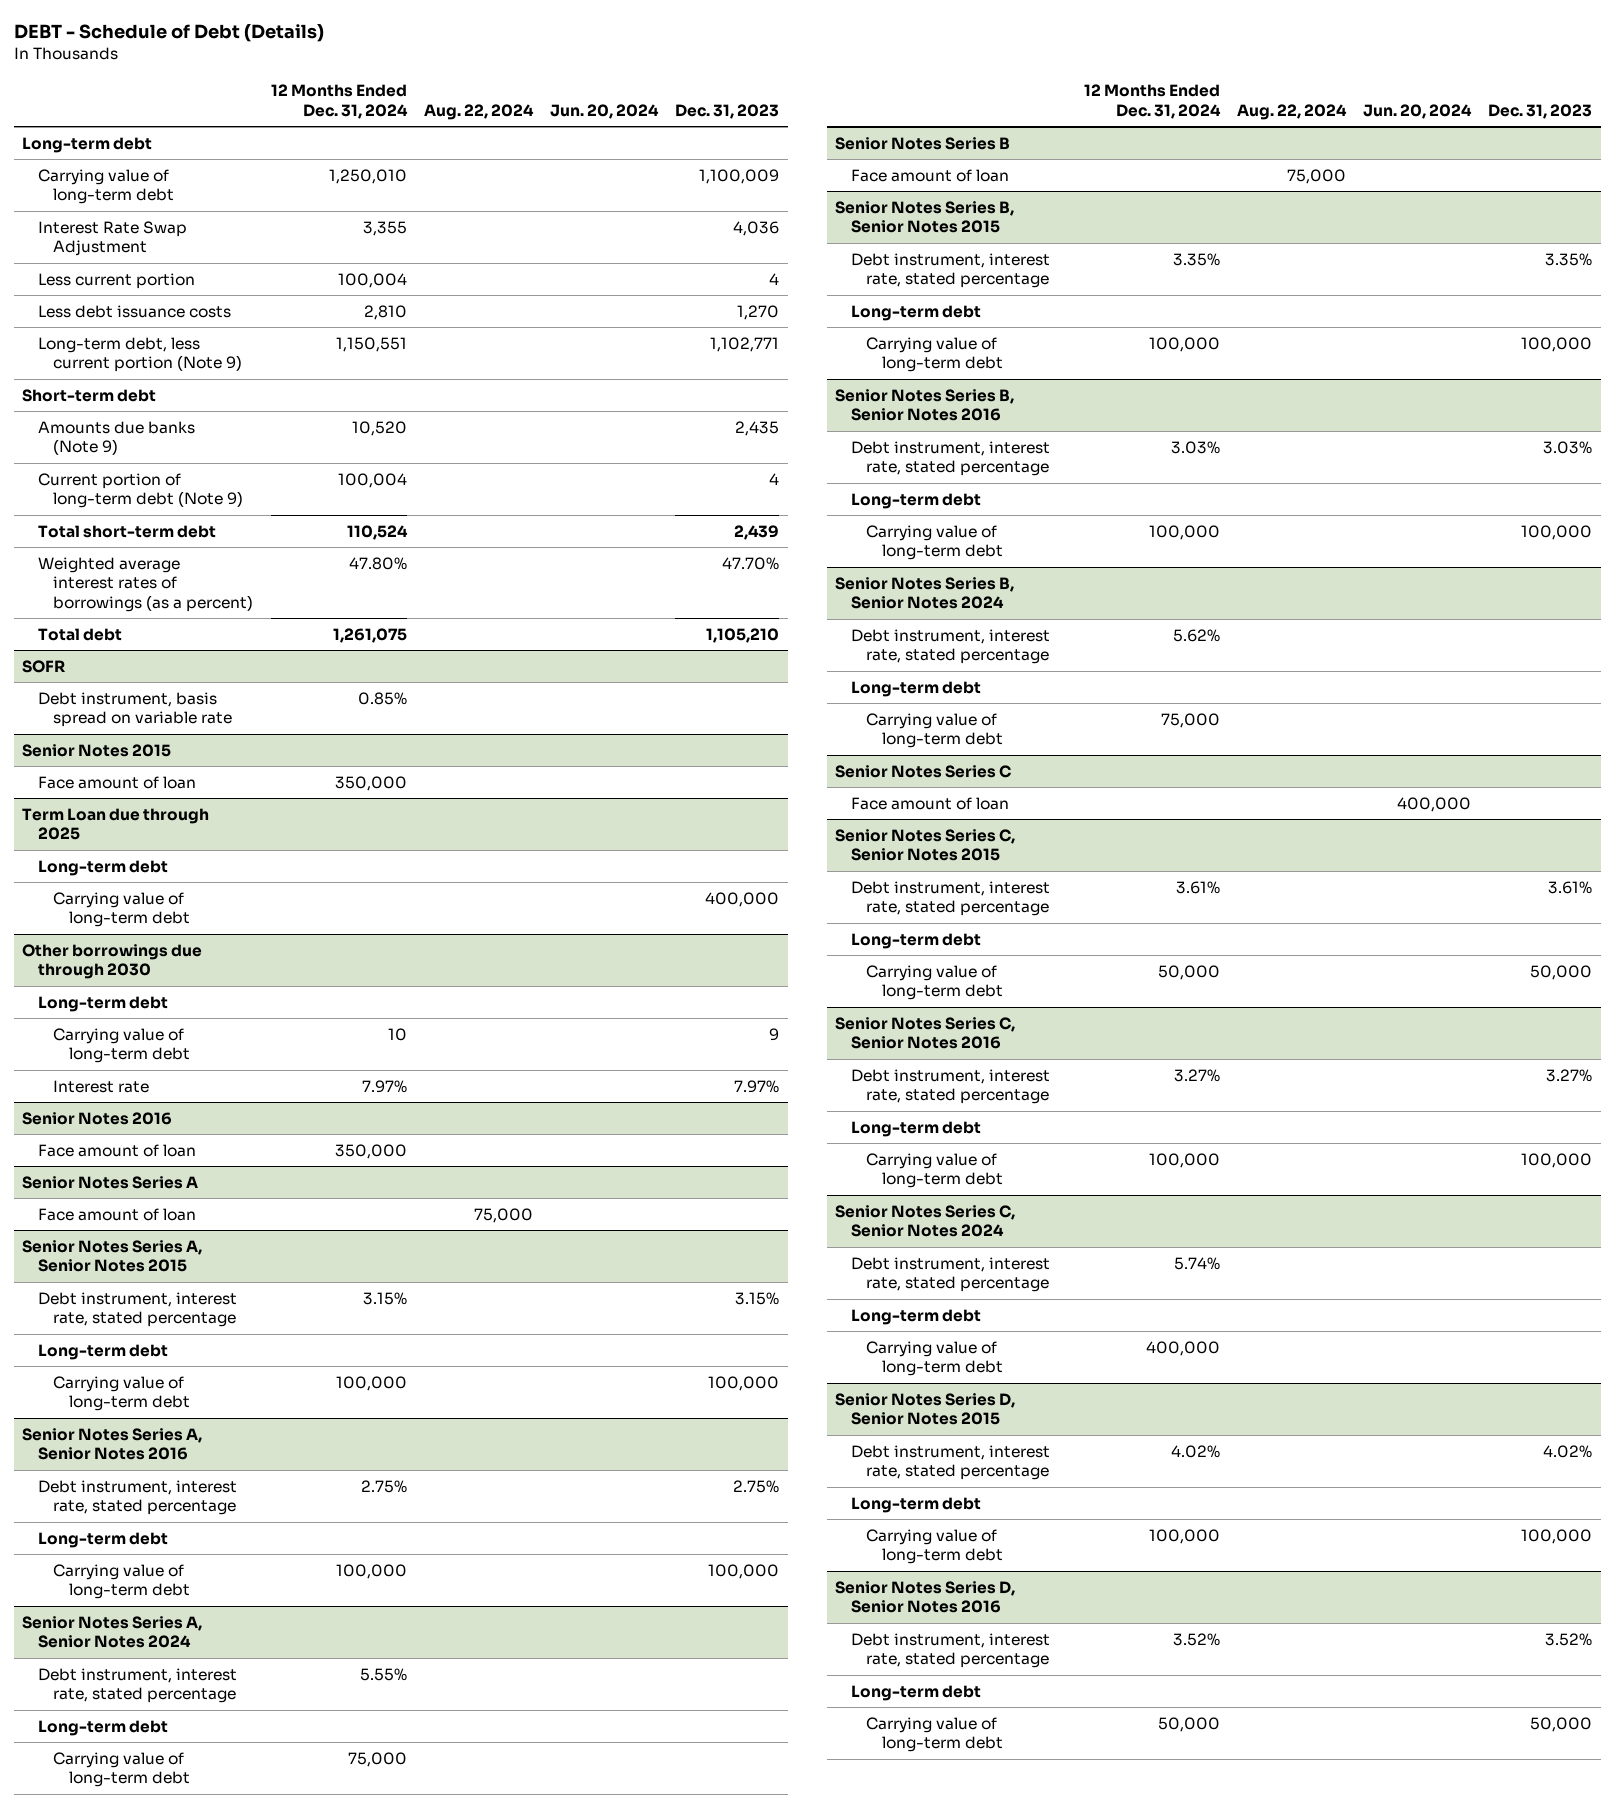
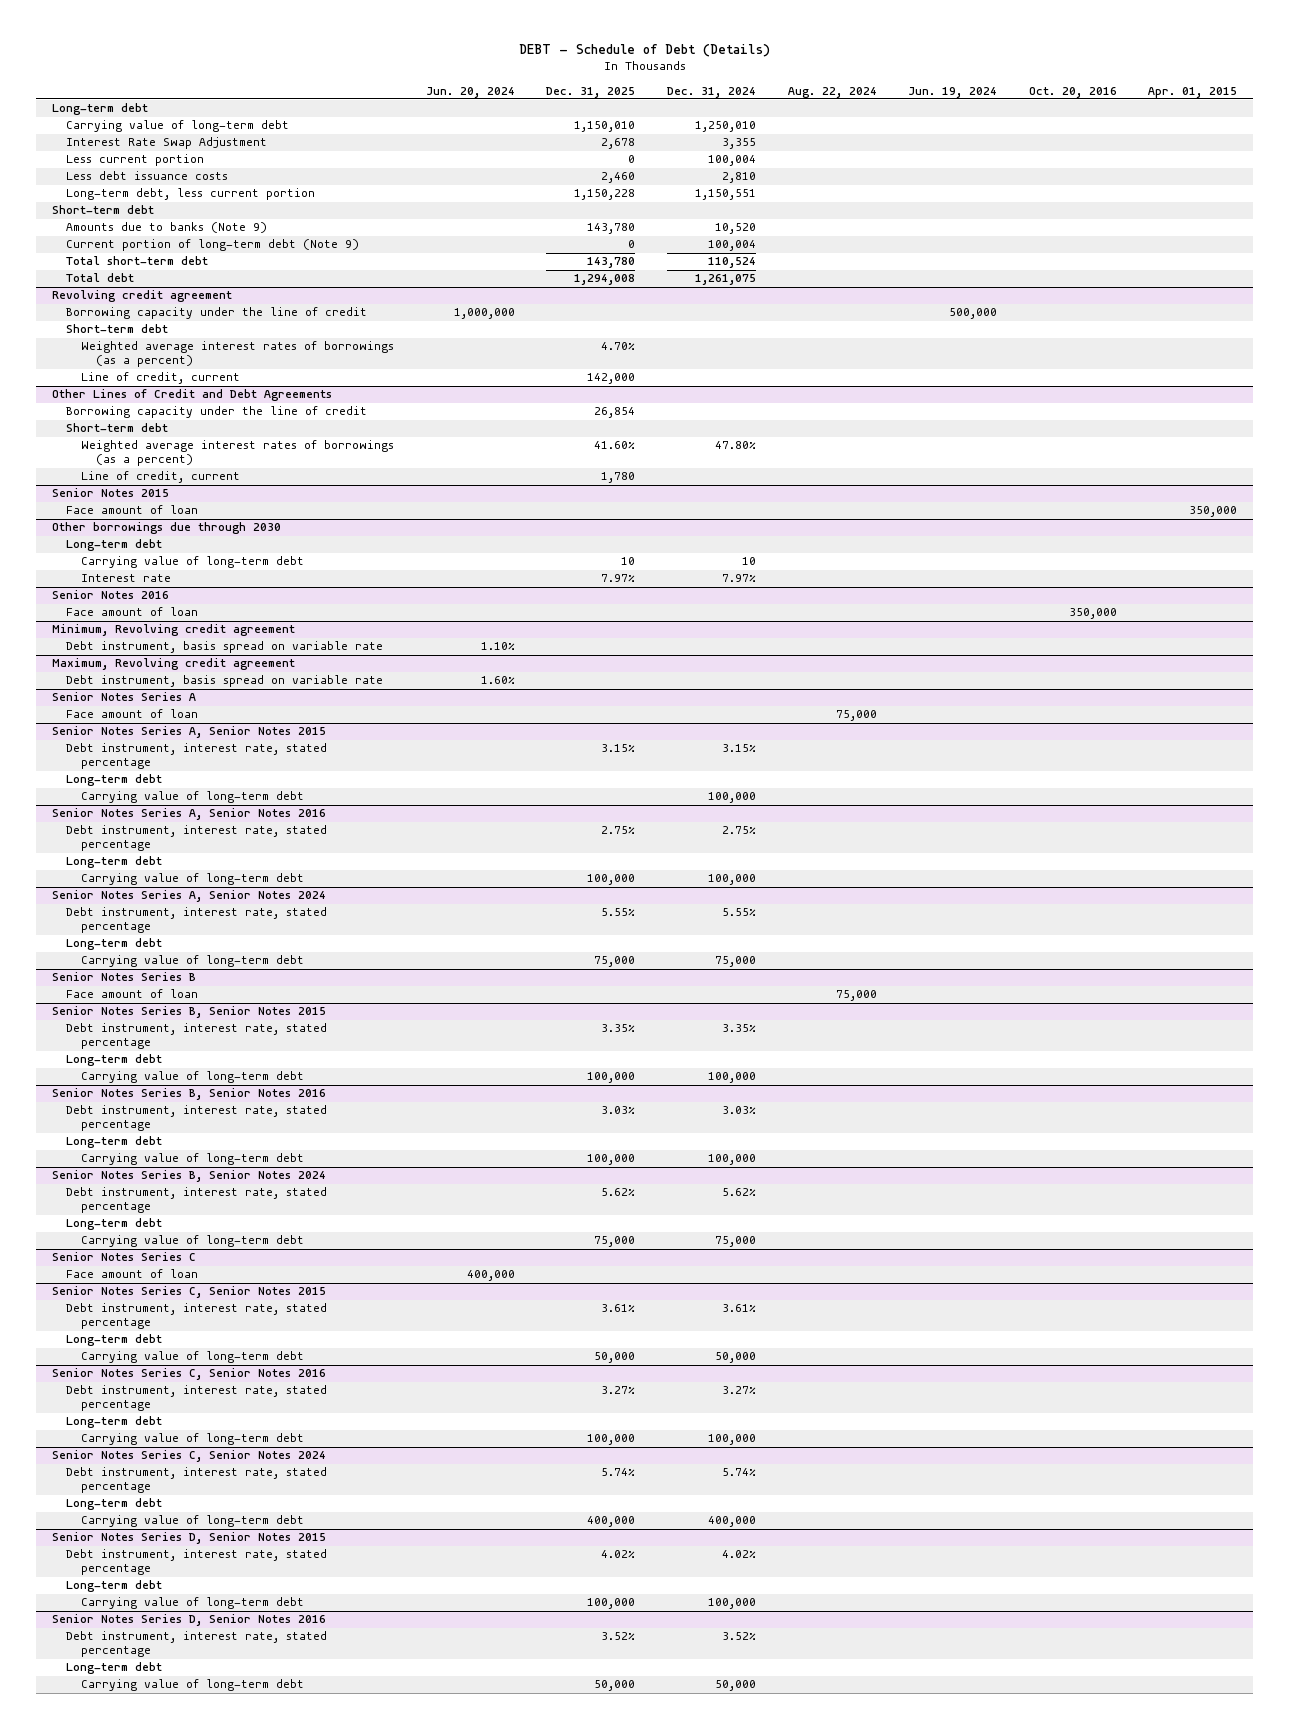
- | 12 Months Ended Dec. 31, 2024 | Aug. 22, 2024 | Jun. 20, 2024 | Dec. 31, 2023
+ | Jun. 20, 2024 | Dec. 31, 2025 | Dec. 31, 2024 | Aug. 22, 2024 | Jun. 19, 2024 | Oct. 20, 2016 | Apr. 01, 2015
- Long-term debt, less current portion (Note 9) | 1,150,551 | | | 1,102,771
+ Long-term debt, less current portion | | 1,150,228 | 1,150,551 | | | |
- Amounts due banks (Note 9) | 10,520 | | | 2,435
+ Amounts due to banks (Note 9) | | 143,780 | 10,520 | | | |
- Weighted average interest rates of borrowings (as a percent) | 47.80% | | | 47.70%
- SOFR
- Debt instrument, basis spread on variable rate | 0.85% | | |
+ Revolving credit agreement
+ Borrowing capacity under the line of credit | 1,000,000 | | | | 500,000 | |
+ Short-term debt
+ Weighted average interest rates of borrowings (as a percent) | | 4.70% | | | | |
+ Line of credit, current | | 142,000 | | | | |
+ Other Lines of Credit and Debt Agreements
+ Borrowing capacity under the line of credit | | 26,854 | | | | |
+ Short-term debt
+ Weighted average interest rates of borrowings (as a percent) | | 41.60% | 47.80% | | | |
+ Line of credit, current | | 1,780 | | | | |
- Term Loan due through 2025
- Long-term debt
- Carrying value of long-term debt | | | | 400,000
+ Minimum, Revolving credit agreement
+ Debt instrument, basis spread on variable rate | 1.10% | | | | | |
+ Maximum, Revolving credit agreement
+ Debt instrument, basis spread on variable rate | 1.60% | | | | | |

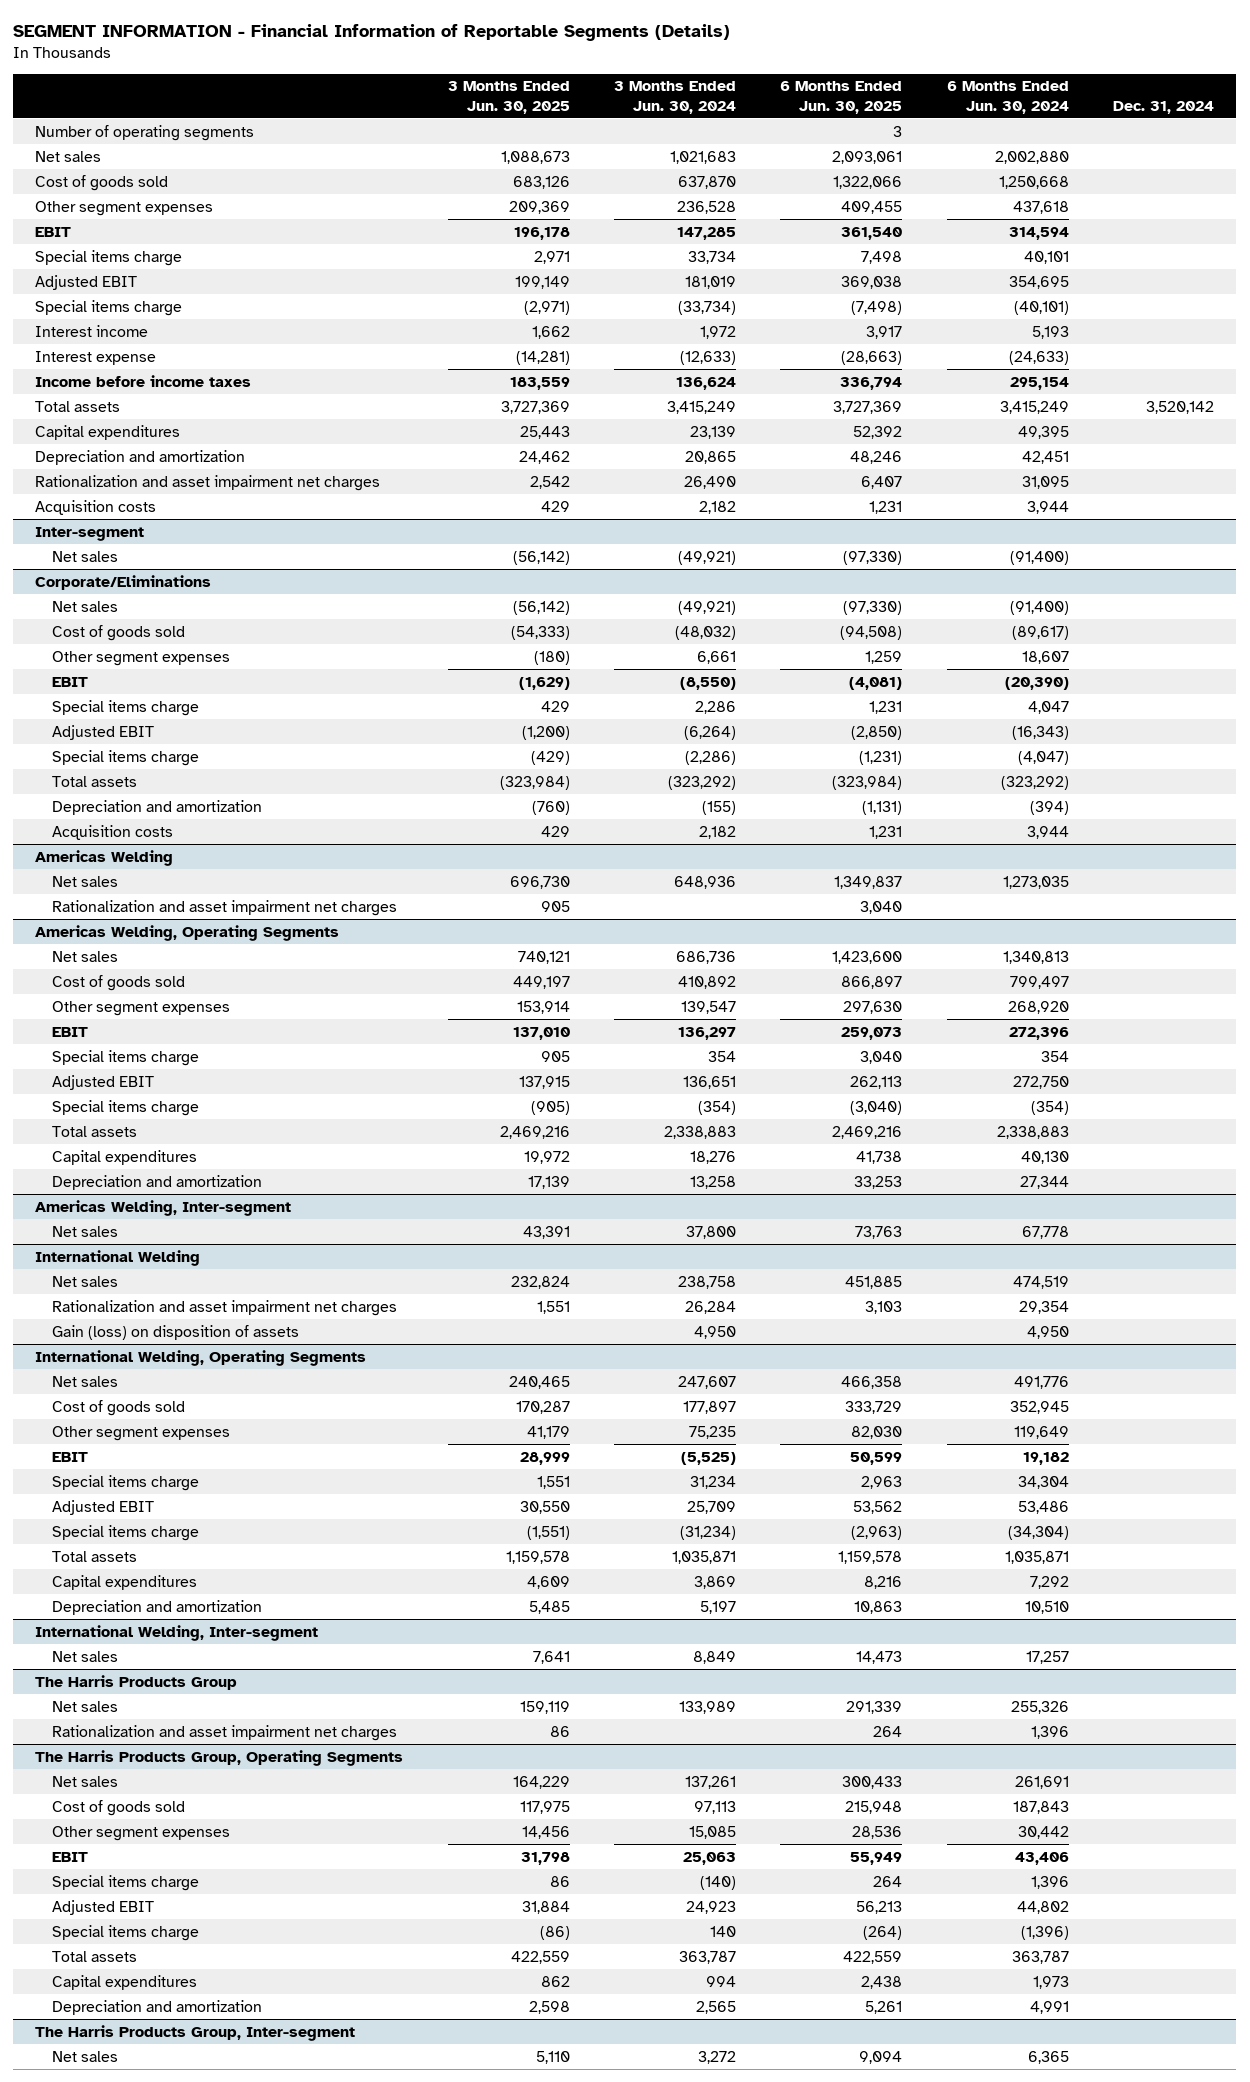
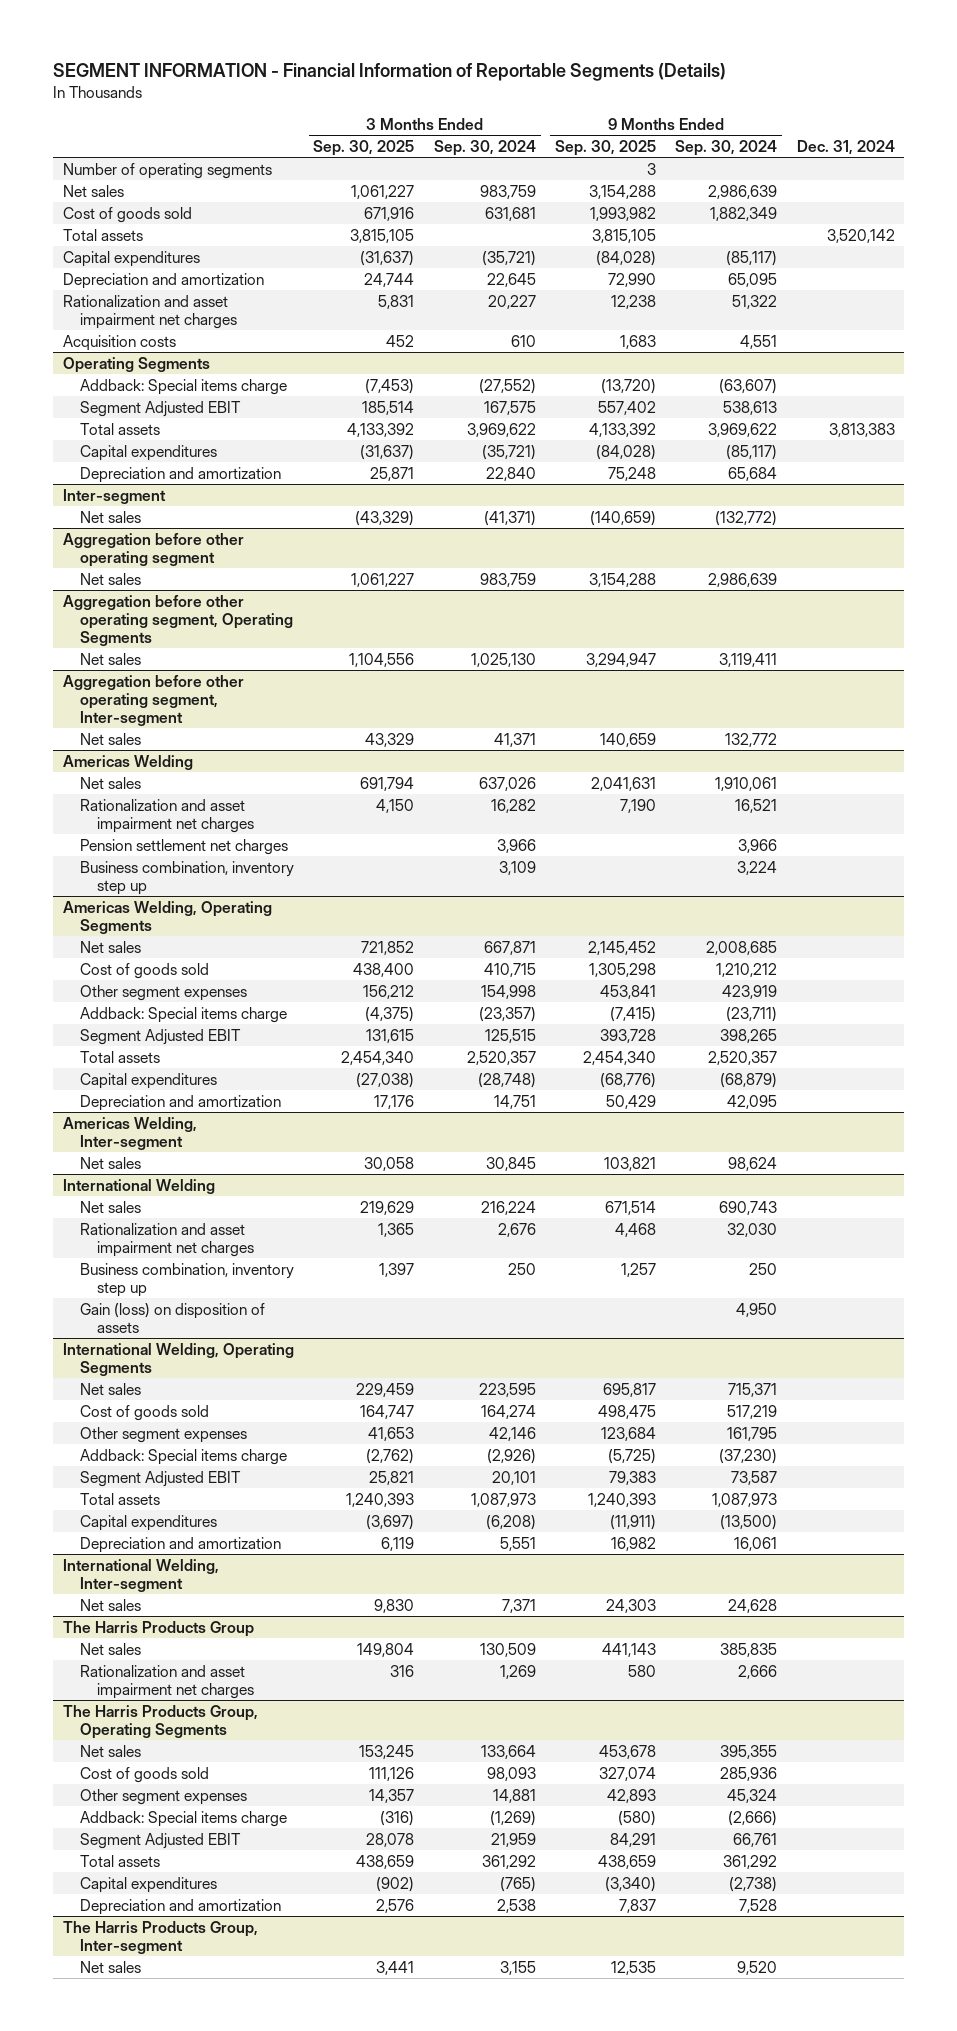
- | 3 Months Ended Jun. 30, 2025 | 3 Months Ended Jun. 30, 2024 | 6 Months Ended Jun. 30, 2025 | 6 Months Ended Jun. 30, 2024 | Dec. 31, 2024
+ | 3 Months Ended Sep. 30, 2025 | 3 Months Ended Sep. 30, 2024 | 9 Months Ended Sep. 30, 2025 | 9 Months Ended Sep. 30, 2024 | Dec. 31, 2024
- Other segment expenses | 209,369 | 236,528 | 409,455 | 437,618 |
- EBIT | 196,178 | 147,285 | 361,540 | 314,594 |
- Special items charge | 2,971 | 33,734 | 7,498 | 40,101 |
- Adjusted EBIT | 199,149 | 181,019 | 369,038 | 354,695 |
- Special items charge | (2,971) | (33,734) | (7,498) | (40,101) |
- Interest income | 1,662 | 1,972 | 3,917 | 5,193 |
- Interest expense | (14,281) | (12,633) | (28,663) | (24,633) |
- Income before income taxes | 183,559 | 136,624 | 336,794 | 295,154 |
+ Operating Segments
+ Addback: Special items charge | (7,453) | (27,552) | (13,720) | (63,607) |
+ Segment Adjusted EBIT | 185,514 | 167,575 | 557,402 | 538,613 |
+ Total assets | 4,133,392 | 3,969,622 | 4,133,392 | 3,969,622 | 3,813,383
+ Capital expenditures | (31,637) | (35,721) | (84,028) | (85,117) |
+ Depreciation and amortization | 25,871 | 22,840 | 75,248 | 65,684 |
- Corporate/Eliminations
- Net sales | (56,142) | (49,921) | (97,330) | (91,400) |
- Cost of goods sold | (54,333) | (48,032) | (94,508) | (89,617) |
- Other segment expenses | (180) | 6,661 | 1,259 | 18,607 |
- EBIT | (1,629) | (8,550) | (4,081) | (20,390) |
- Special items charge | 429 | 2,286 | 1,231 | 4,047 |
- Adjusted EBIT | (1,200) | (6,264) | (2,850) | (16,343) |
- Special items charge | (429) | (2,286) | (1,231) | (4,047) |
- Total assets | (323,984) | (323,292) | (323,984) | (323,292) |
- Depreciation and amortization | (760) | (155) | (1,131) | (394) |
- Acquisition costs | 429 | 2,182 | 1,231 | 3,944 |
+ Aggregation before other operating segment
+ Net sales | 1,061,227 | 983,759 | 3,154,288 | 2,986,639 |
+ Aggregation before other operating segment, Operating Segments
+ Net sales | 1,104,556 | 1,025,130 | 3,294,947 | 3,119,411 |
+ Aggregation before other operating segment, Inter-segment
+ Net sales | 43,329 | 41,371 | 140,659 | 132,772 |
@ Americas Welding
+ Pension settlement net charges | | 3,966 | | 3,966 |
+ Business combination, inventory step up | | 3,109 | | 3,224 |
@ Americas Welding, Operating Segments
- EBIT | 137,010 | 136,297 | 259,073 | 272,396 |
- Special items charge | 905 | 354 | 3,040 | 354 |
- Adjusted EBIT | 137,915 | 136,651 | 262,113 | 272,750 |
- Special items charge | (905) | (354) | (3,040) | (354) |
+ Addback: Special items charge | (4,375) | (23,357) | (7,415) | (23,711) |
+ Segment Adjusted EBIT | 131,615 | 125,515 | 393,728 | 398,265 |
@ International Welding
+ Business combination, inventory step up | 1,397 | 250 | 1,257 | 250 |
@ International Welding, Operating Segments
- EBIT | 28,999 | (5,525) | 50,599 | 19,182 |
- Special items charge | 1,551 | 31,234 | 2,963 | 34,304 |
- Adjusted EBIT | 30,550 | 25,709 | 53,562 | 53,486 |
- Special items charge | (1,551) | (31,234) | (2,963) | (34,304) |
+ Addback: Special items charge | (2,762) | (2,926) | (5,725) | (37,230) |
+ Segment Adjusted EBIT | 25,821 | 20,101 | 79,383 | 73,587 |
@ The Harris Products Group, Operating Segments
- EBIT | 31,798 | 25,063 | 55,949 | 43,406 |
- Special items charge | 86 | (140) | 264 | 1,396 |
- Adjusted EBIT | 31,884 | 24,923 | 56,213 | 44,802 |
- Special items charge | (86) | 140 | (264) | (1,396) |
+ Addback: Special items charge | (316) | (1,269) | (580) | (2,666) |
+ Segment Adjusted EBIT | 28,078 | 21,959 | 84,291 | 66,761 |

